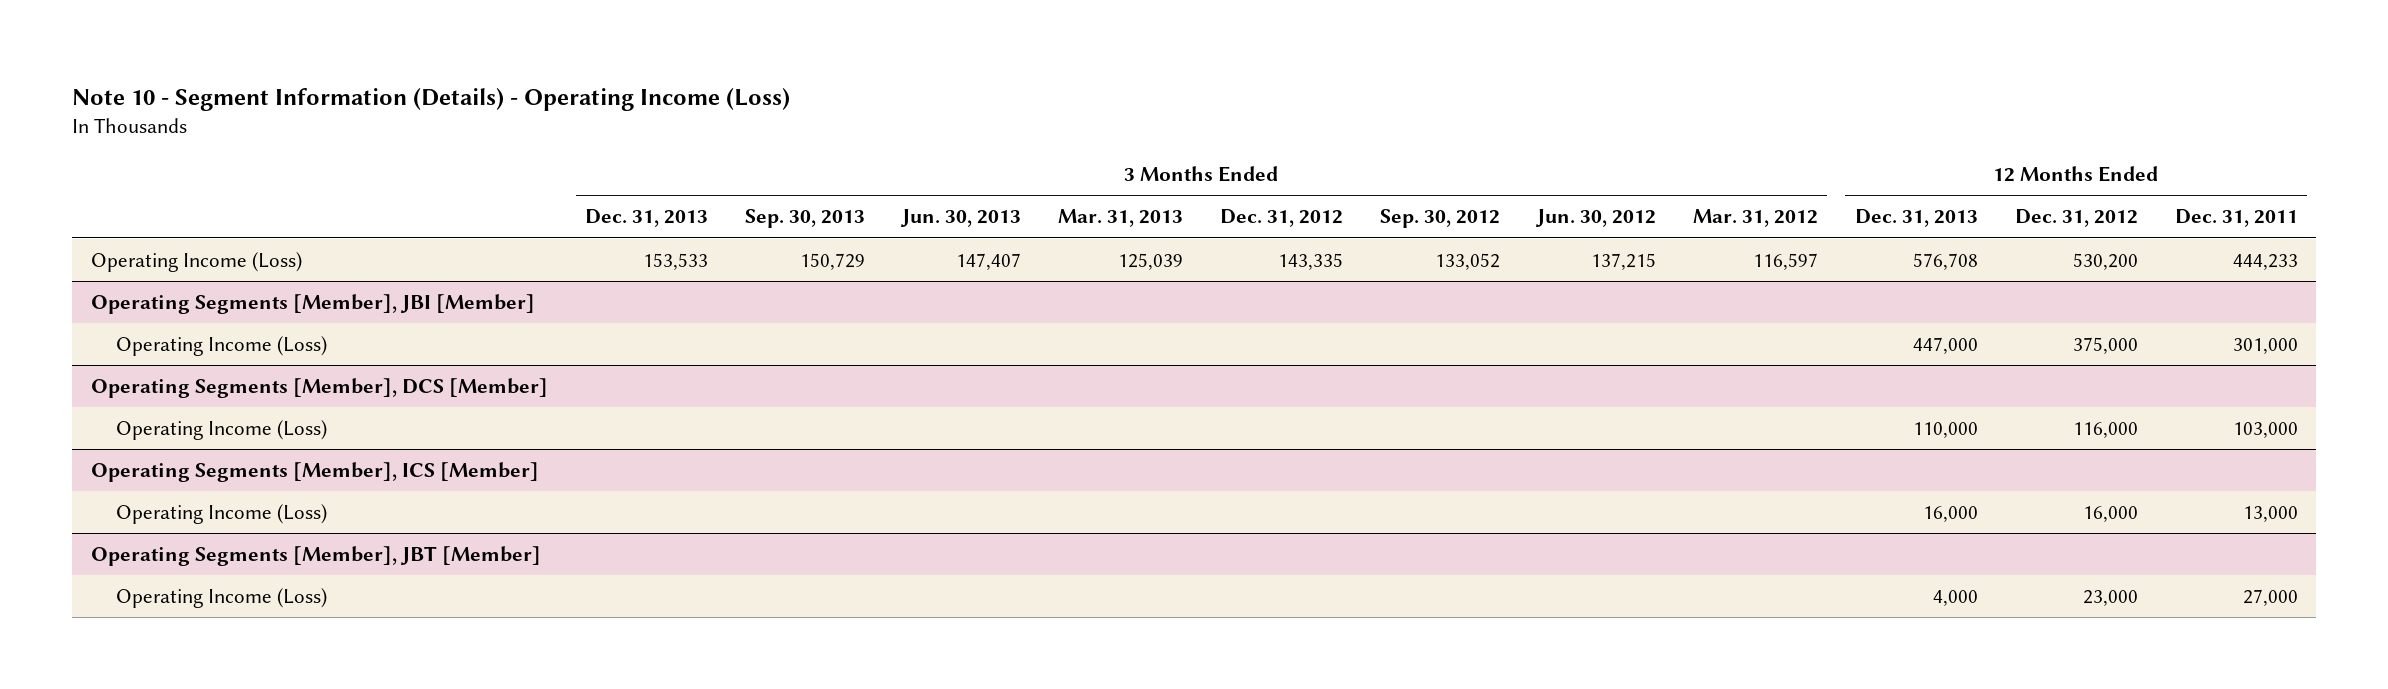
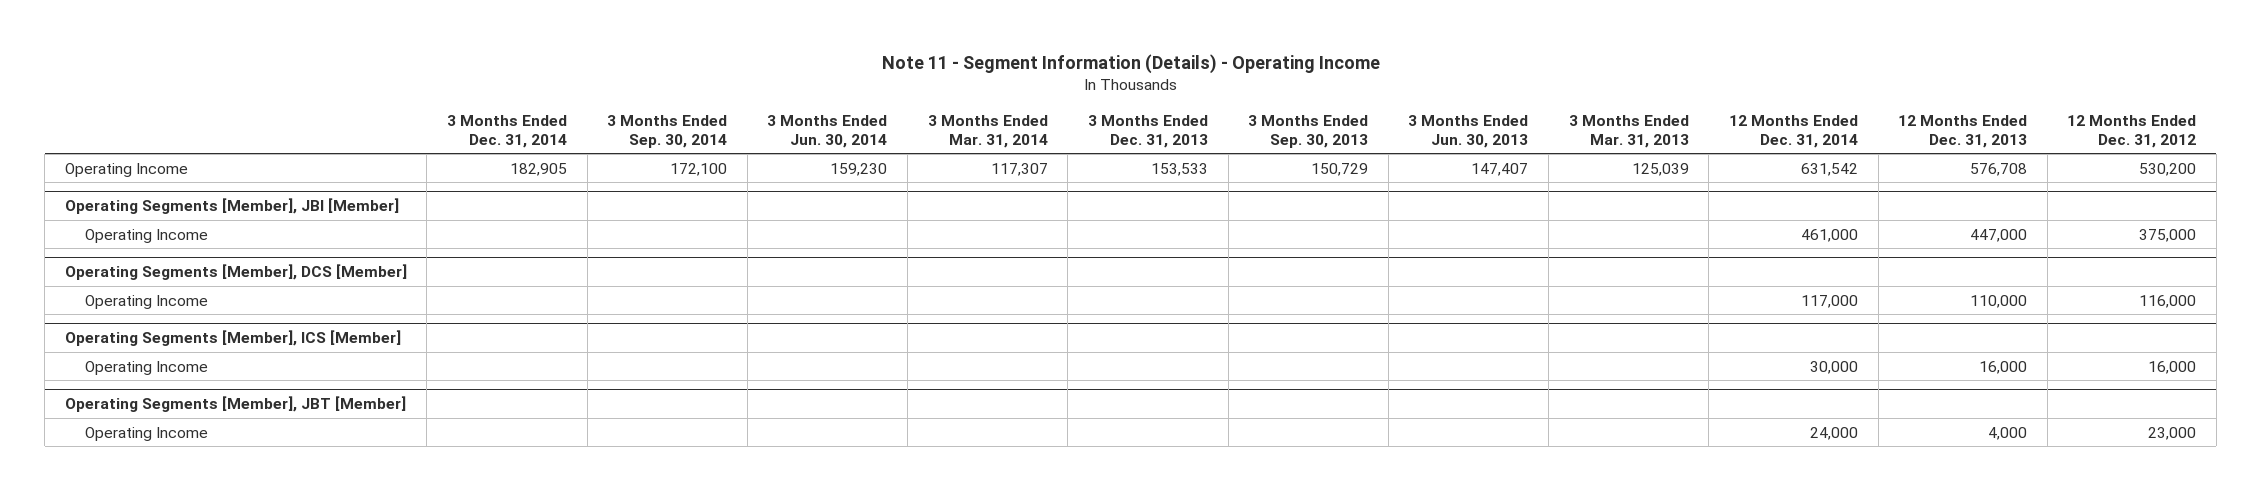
- Note 10 - Segment Information (Details) - Operating Income (Loss)
+ Note 11 - Segment Information (Details) - Operating Income
- | 3 Months Ended Dec. 31, 2013 | 3 Months Ended Sep. 30, 2013 | 3 Months Ended Jun. 30, 2013 | 3 Months Ended Mar. 31, 2013 | 3 Months Ended Dec. 31, 2012 | 3 Months Ended Sep. 30, 2012 | 3 Months Ended Jun. 30, 2012 | 3 Months Ended Mar. 31, 2012 | 12 Months Ended Dec. 31, 2013 | 12 Months Ended Dec. 31, 2012 | 12 Months Ended Dec. 31, 2011
+ | 3 Months Ended Dec. 31, 2014 | 3 Months Ended Sep. 30, 2014 | 3 Months Ended Jun. 30, 2014 | 3 Months Ended Mar. 31, 2014 | 3 Months Ended Dec. 31, 2013 | 3 Months Ended Sep. 30, 2013 | 3 Months Ended Jun. 30, 2013 | 3 Months Ended Mar. 31, 2013 | 12 Months Ended Dec. 31, 2014 | 12 Months Ended Dec. 31, 2013 | 12 Months Ended Dec. 31, 2012
- Operating Income (Loss) | 153,533 | 150,729 | 147,407 | 125,039 | 143,335 | 133,052 | 137,215 | 116,597 | 576,708 | 530,200 | 444,233
+ Operating Income | 182,905 | 172,100 | 159,230 | 117,307 | 153,533 | 150,729 | 147,407 | 125,039 | 631,542 | 576,708 | 530,200
@ Operating Segments [Member], JBI [Member]
- Operating Income (Loss) | | | | | | | | | 447,000 | 375,000 | 301,000
+ Operating Income | | | | | | | | | 461,000 | 447,000 | 375,000
@ Operating Segments [Member], DCS [Member]
- Operating Income (Loss) | | | | | | | | | 110,000 | 116,000 | 103,000
+ Operating Income | | | | | | | | | 117,000 | 110,000 | 116,000
@ Operating Segments [Member], ICS [Member]
- Operating Income (Loss) | | | | | | | | | 16,000 | 16,000 | 13,000
+ Operating Income | | | | | | | | | 30,000 | 16,000 | 16,000
@ Operating Segments [Member], JBT [Member]
- Operating Income (Loss) | | | | | | | | | 4,000 | 23,000 | 27,000
+ Operating Income | | | | | | | | | 24,000 | 4,000 | 23,000

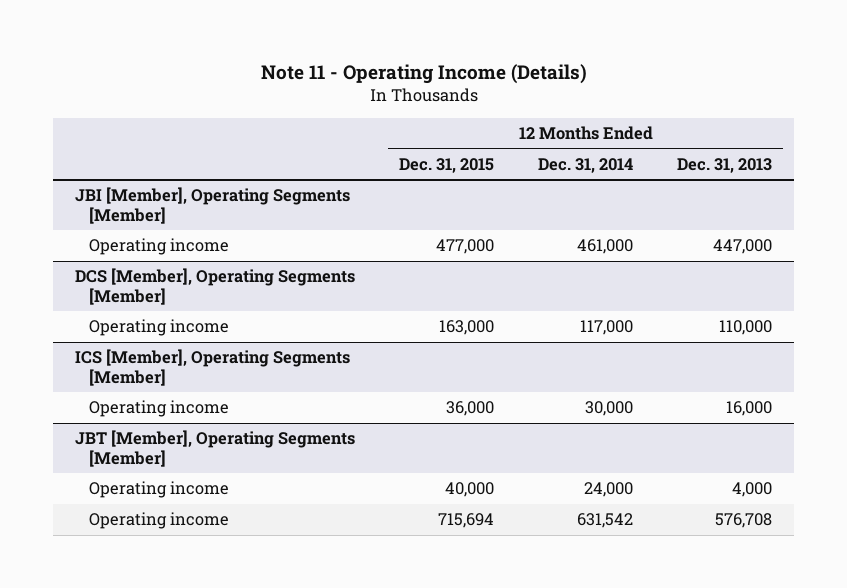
- Note 11 - Segment Information (Details) - Operating Income
+ Note 11 - Operating Income (Details)
- | 3 Months Ended Dec. 31, 2014 | 3 Months Ended Sep. 30, 2014 | 3 Months Ended Jun. 30, 2014 | 3 Months Ended Mar. 31, 2014 | 3 Months Ended Dec. 31, 2013 | 3 Months Ended Sep. 30, 2013 | 3 Months Ended Jun. 30, 2013 | 3 Months Ended Mar. 31, 2013 | 12 Months Ended Dec. 31, 2014 | 12 Months Ended Dec. 31, 2013 | 12 Months Ended Dec. 31, 2012
+ | 12 Months Ended Dec. 31, 2015 | 12 Months Ended Dec. 31, 2014 | 12 Months Ended Dec. 31, 2013
- Operating Income | 182,905 | 172,100 | 159,230 | 117,307 | 153,533 | 150,729 | 147,407 | 125,039 | 631,542 | 576,708 | 530,200
- Operating Segments [Member], JBI [Member]
- Operating Income | | | | | | | | | 461,000 | 447,000 | 375,000
- Operating Segments [Member], DCS [Member]
- Operating Income | | | | | | | | | 117,000 | 110,000 | 116,000
- Operating Segments [Member], ICS [Member]
- Operating Income | | | | | | | | | 30,000 | 16,000 | 16,000
- Operating Segments [Member], JBT [Member]
- Operating Income | | | | | | | | | 24,000 | 4,000 | 23,000
+ JBI [Member], Operating Segments [Member]
+ Operating income | 477,000 | 461,000 | 447,000
+ DCS [Member], Operating Segments [Member]
+ Operating income | 163,000 | 117,000 | 110,000
+ ICS [Member], Operating Segments [Member]
+ Operating income | 36,000 | 30,000 | 16,000
+ JBT [Member], Operating Segments [Member]
+ Operating income | 40,000 | 24,000 | 4,000
+ Operating income | 715,694 | 631,542 | 576,708

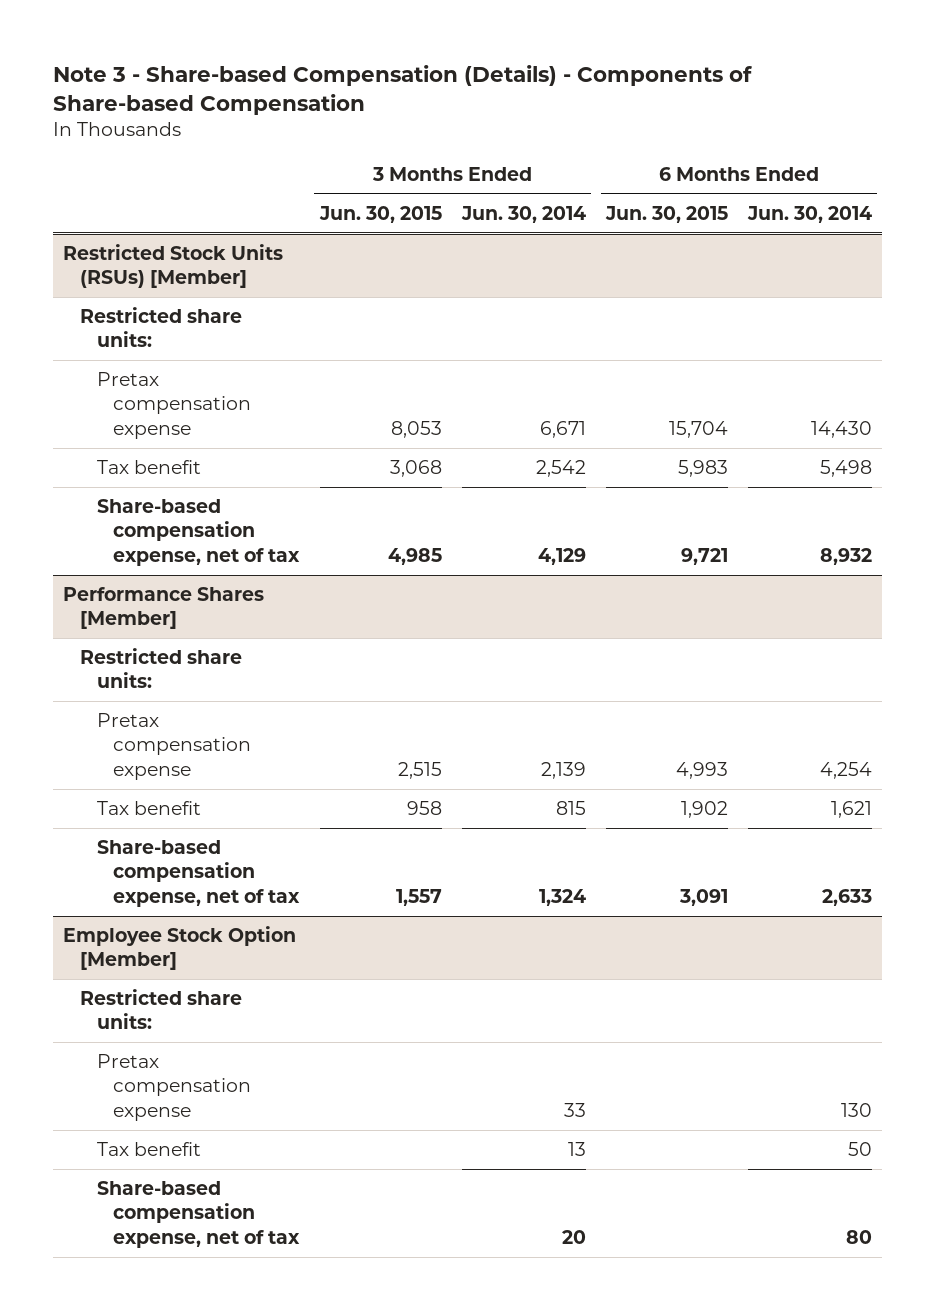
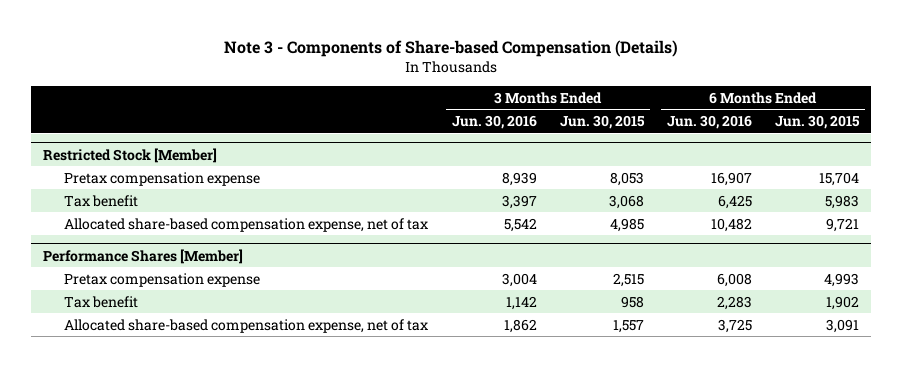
- Note 3 - Share-based Compensation (Details) - Components of Share-based Compensation
+ Note 3 - Components of Share-based Compensation (Details)
- | 3 Months Ended Jun. 30, 2015 | 3 Months Ended Jun. 30, 2014 | 6 Months Ended Jun. 30, 2015 | 6 Months Ended Jun. 30, 2014
+ | 3 Months Ended Jun. 30, 2016 | 3 Months Ended Jun. 30, 2015 | 6 Months Ended Jun. 30, 2016 | 6 Months Ended Jun. 30, 2015
- Restricted Stock Units (RSUs) [Member]
- Restricted share units:
+ Restricted Stock [Member]
- Share-based compensation expense, net of tax | 4,985 | 4,129 | 9,721 | 8,932
+ Allocated share-based compensation expense, net of tax | 5,542 | 4,985 | 10,482 | 9,721
@ Performance Shares [Member]
- Restricted share units:
- Share-based compensation expense, net of tax | 1,557 | 1,324 | 3,091 | 2,633
- Employee Stock Option [Member]
- Restricted share units:
- Pretax compensation expense | | 33 | | 130
- Tax benefit | | 13 | | 50
- Share-based compensation expense, net of tax | | 20 | | 80
@ Performance Shares [Member]
+ Allocated share-based compensation expense, net of tax | 1,862 | 1,557 | 3,725 | 3,091

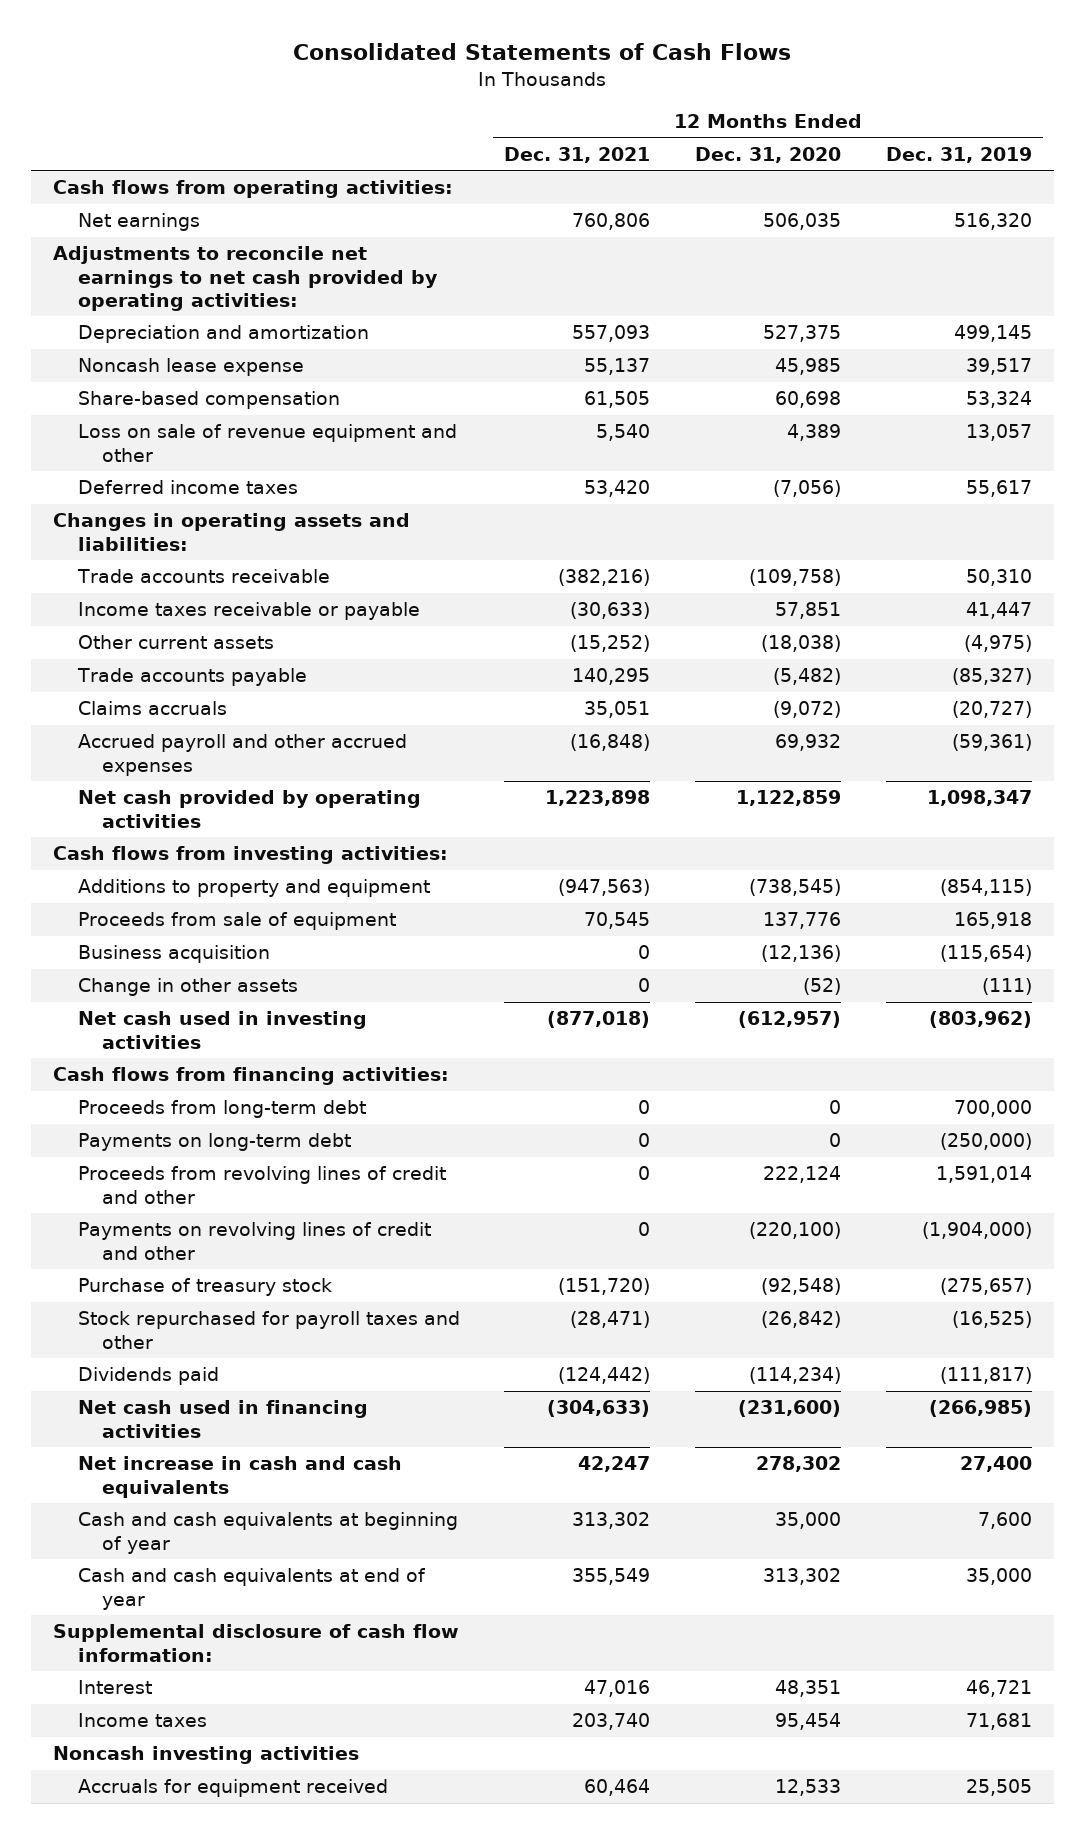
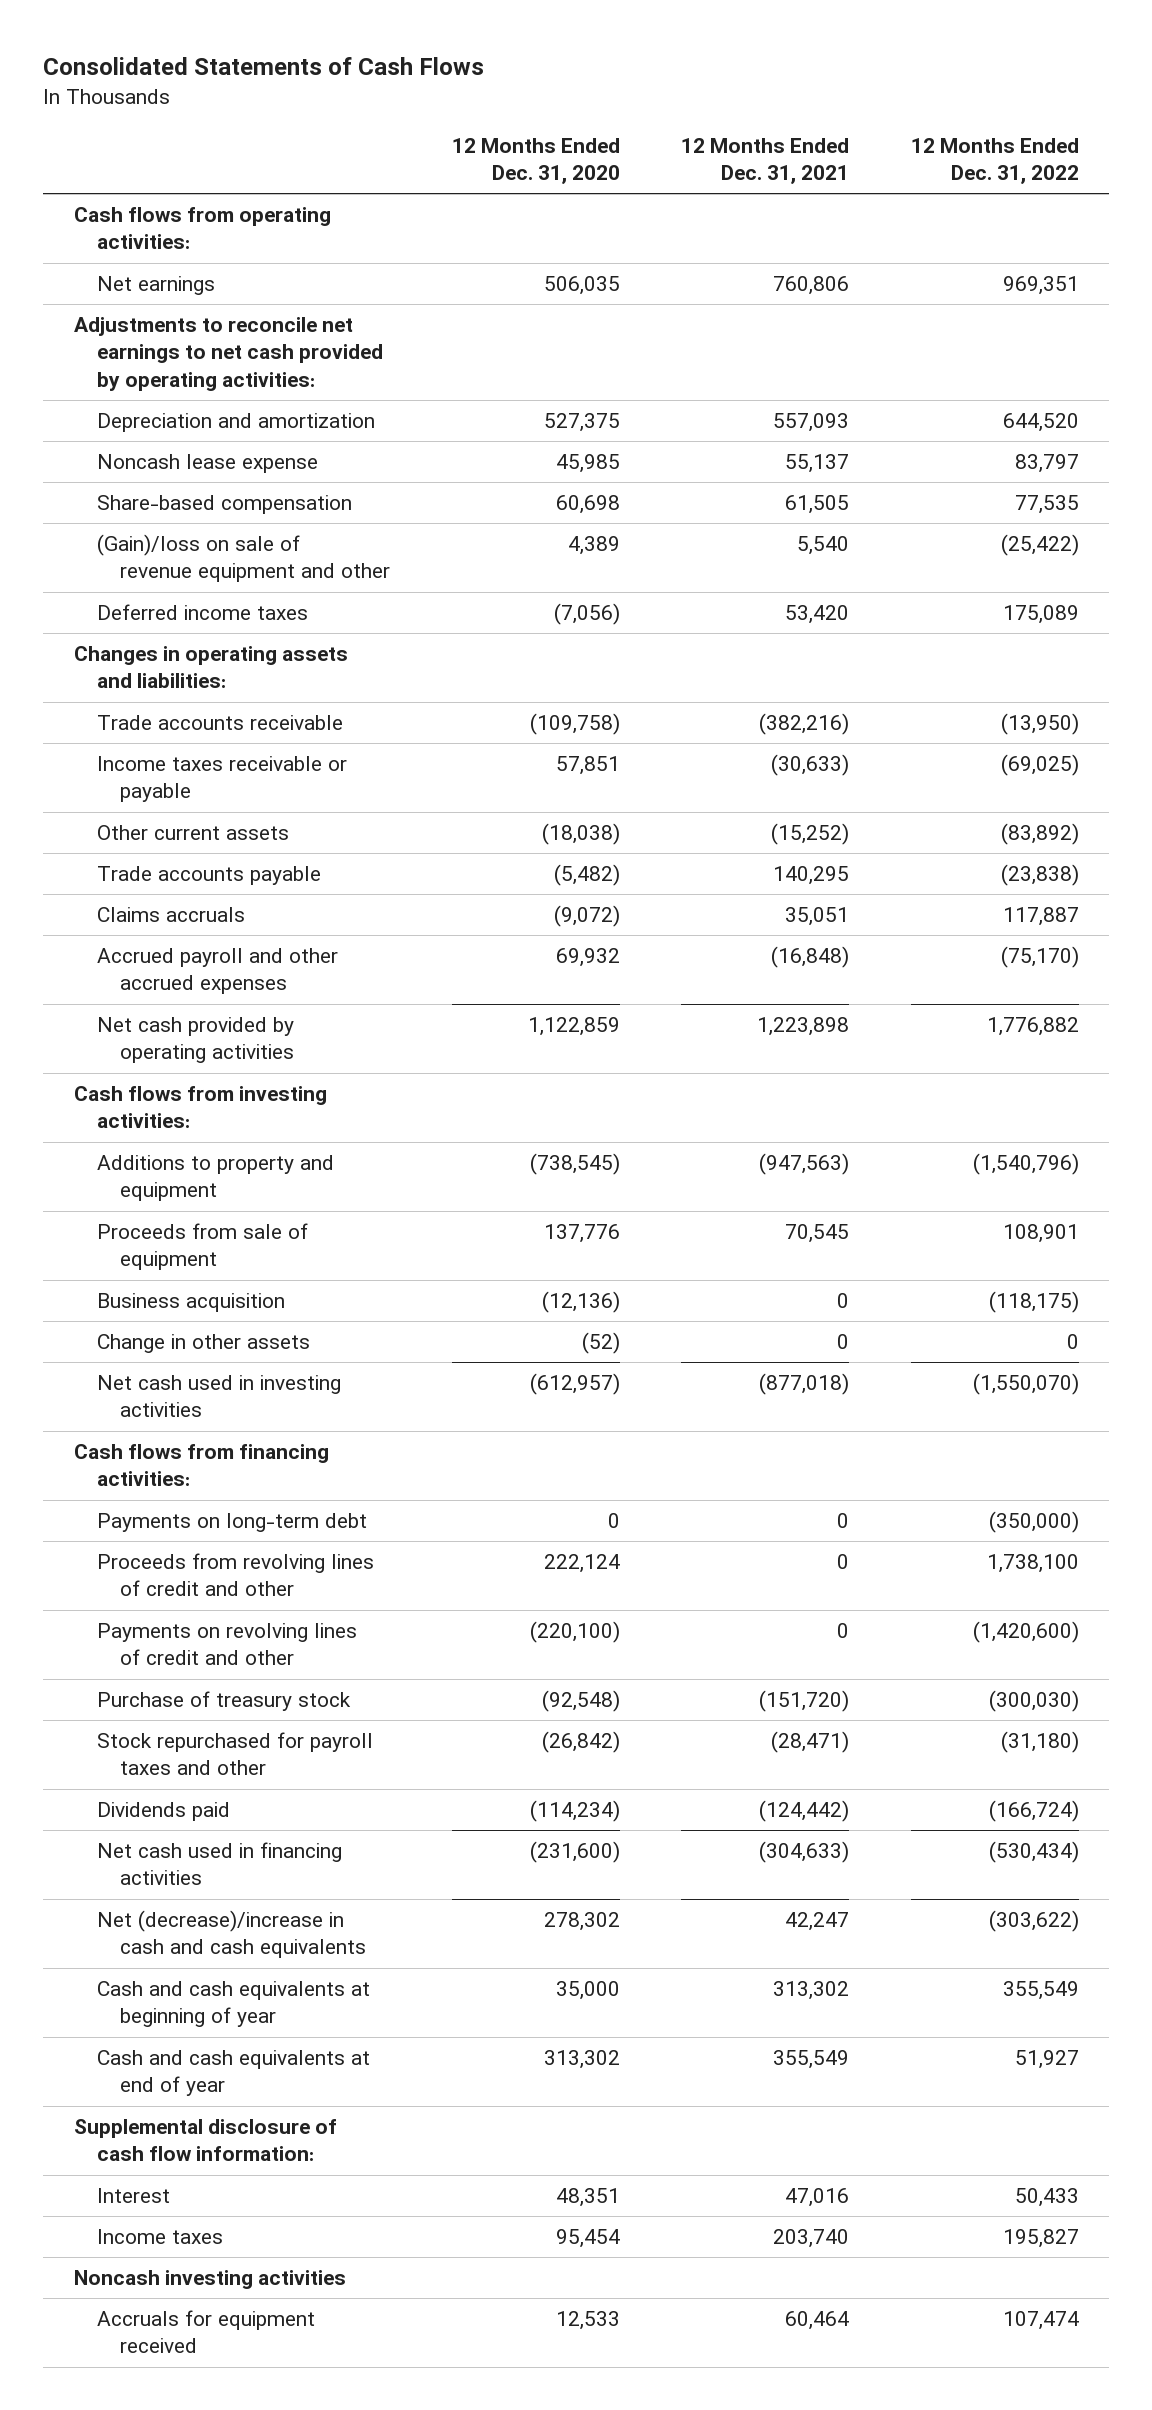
- | 12 Months Ended Dec. 31, 2021 | 12 Months Ended Dec. 31, 2020 | 12 Months Ended Dec. 31, 2019
+ | 12 Months Ended Dec. 31, 2020 | 12 Months Ended Dec. 31, 2021 | 12 Months Ended Dec. 31, 2022
- Loss on sale of revenue equipment and other | 5,540 | 4,389 | 13,057
+ (Gain)/loss on sale of revenue equipment and other | 4,389 | 5,540 | (25,422)
- Proceeds from long-term debt | 0 | 0 | 700,000
- Net increase in cash and cash equivalents | 42,247 | 278,302 | 27,400
+ Net (decrease)/increase in cash and cash equivalents | 278,302 | 42,247 | (303,622)

